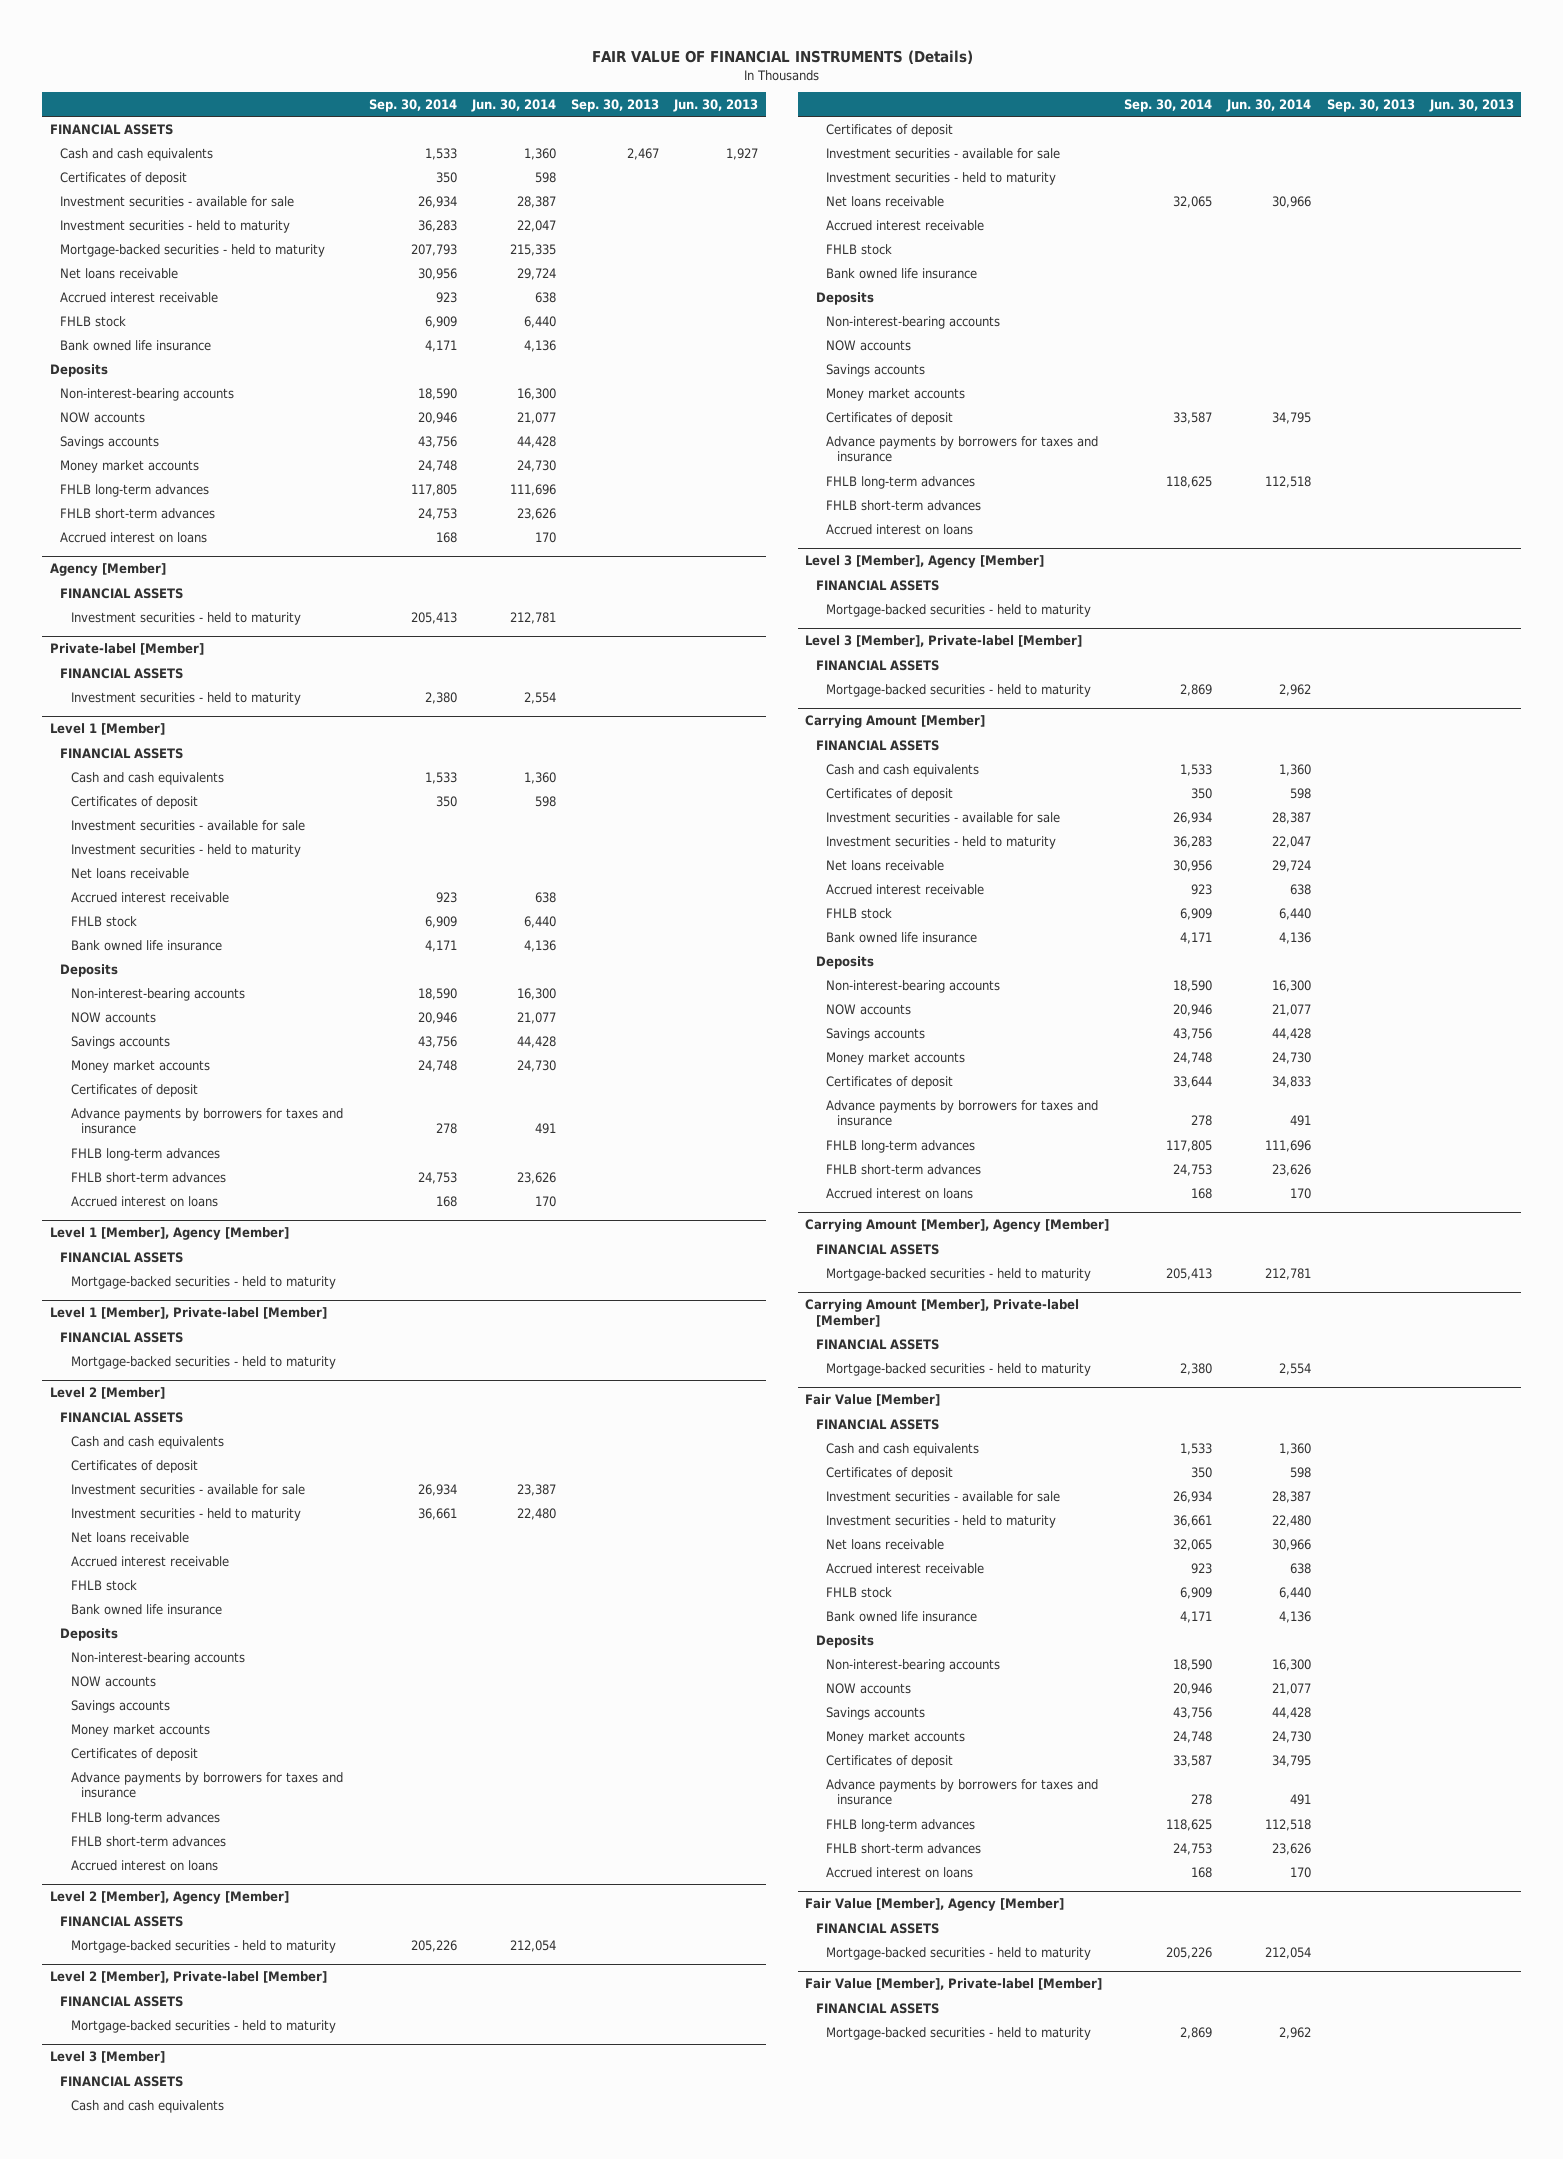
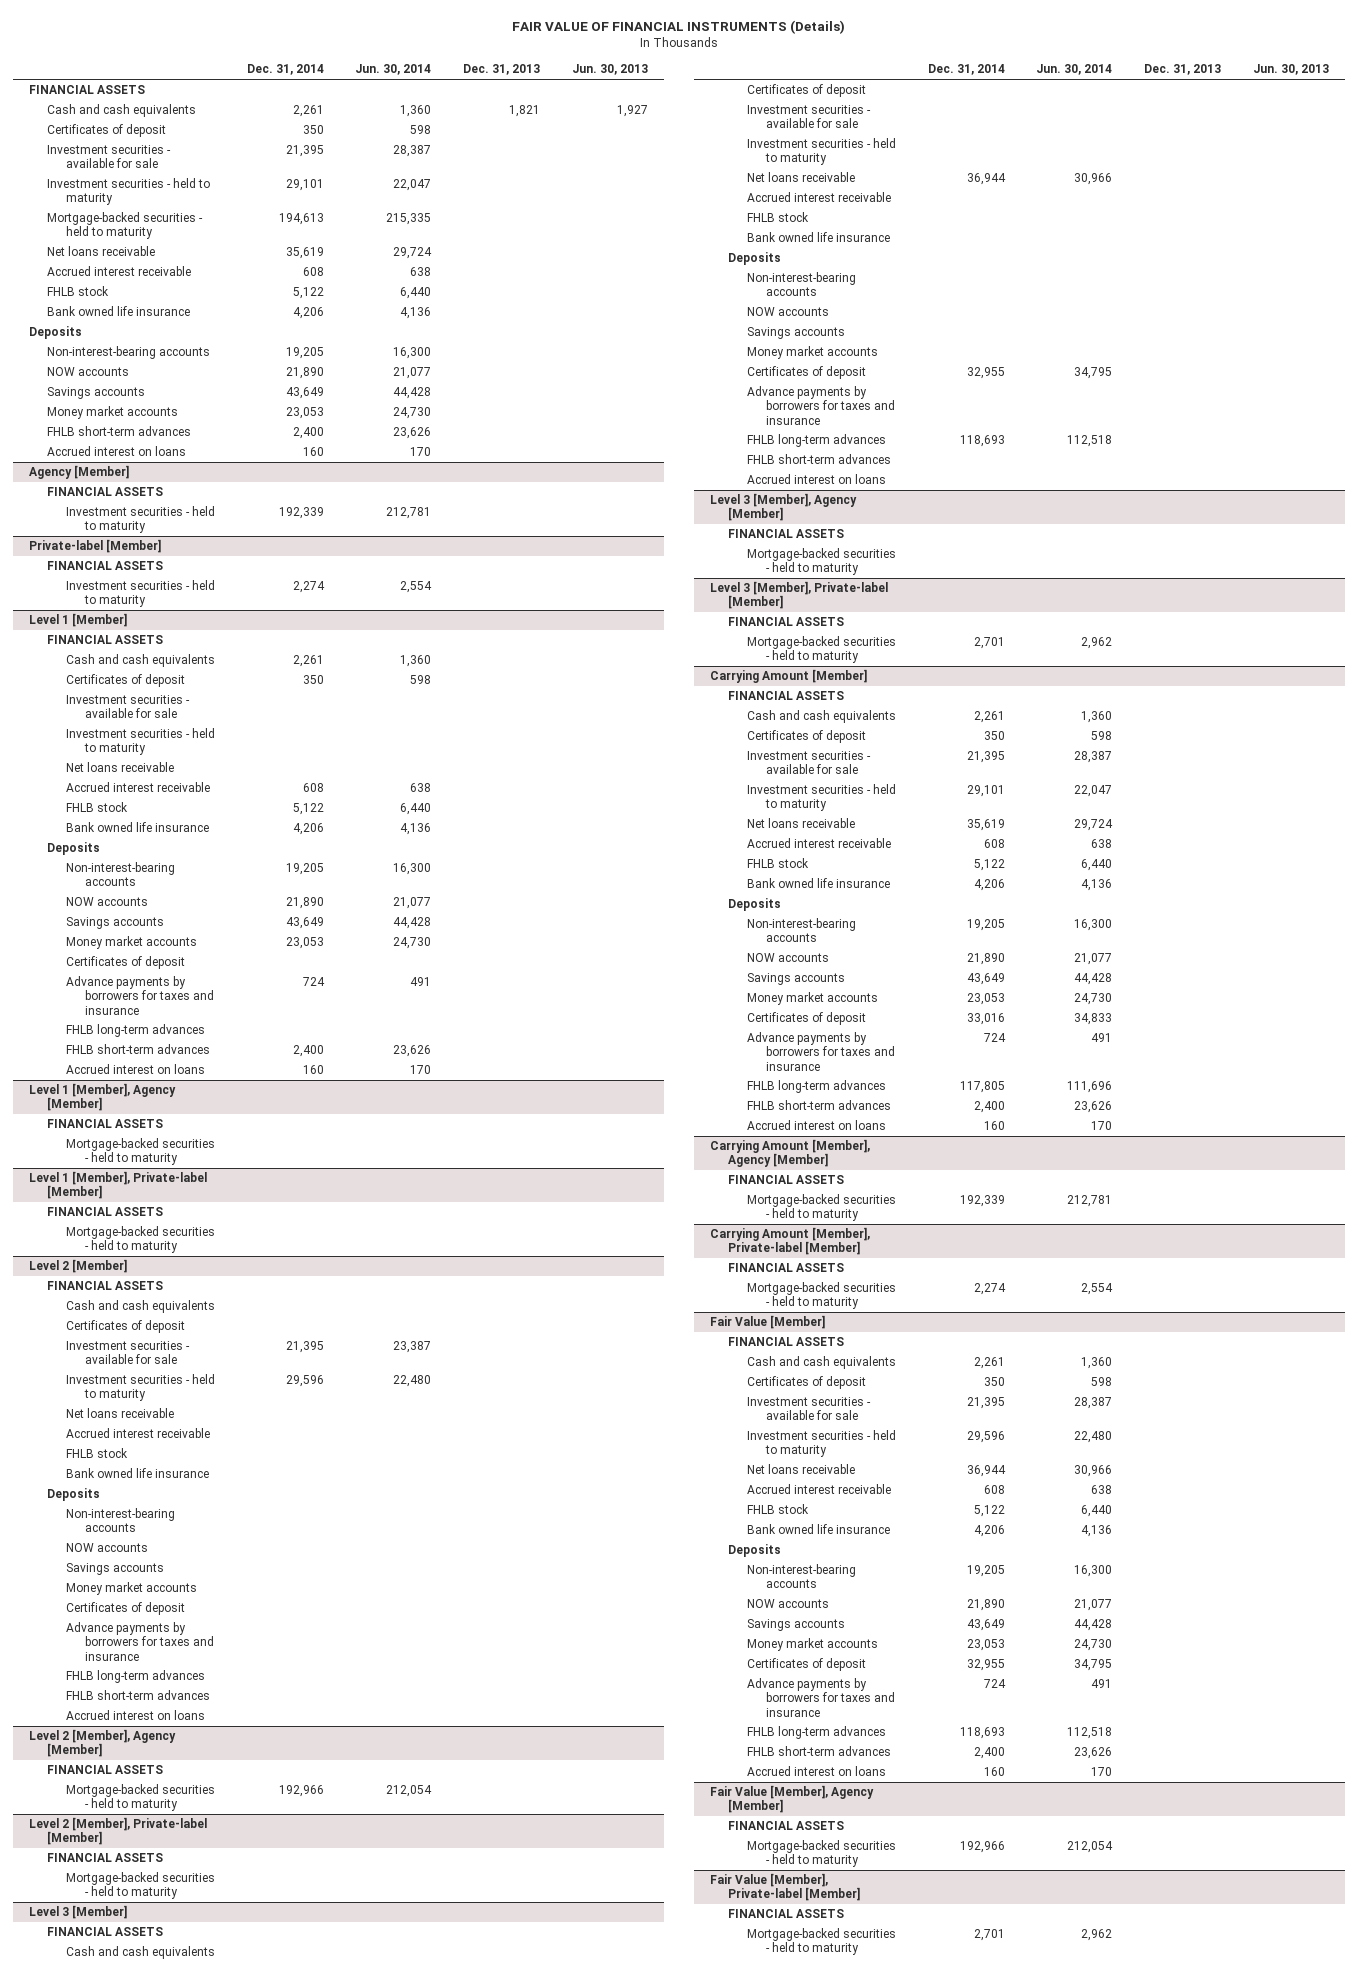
- | Sep. 30, 2014 | Jun. 30, 2014 | Sep. 30, 2013 | Jun. 30, 2013
+ | Dec. 31, 2014 | Jun. 30, 2014 | Dec. 31, 2013 | Jun. 30, 2013
- FHLB long-term advances | 117,805 | 111,696 | |

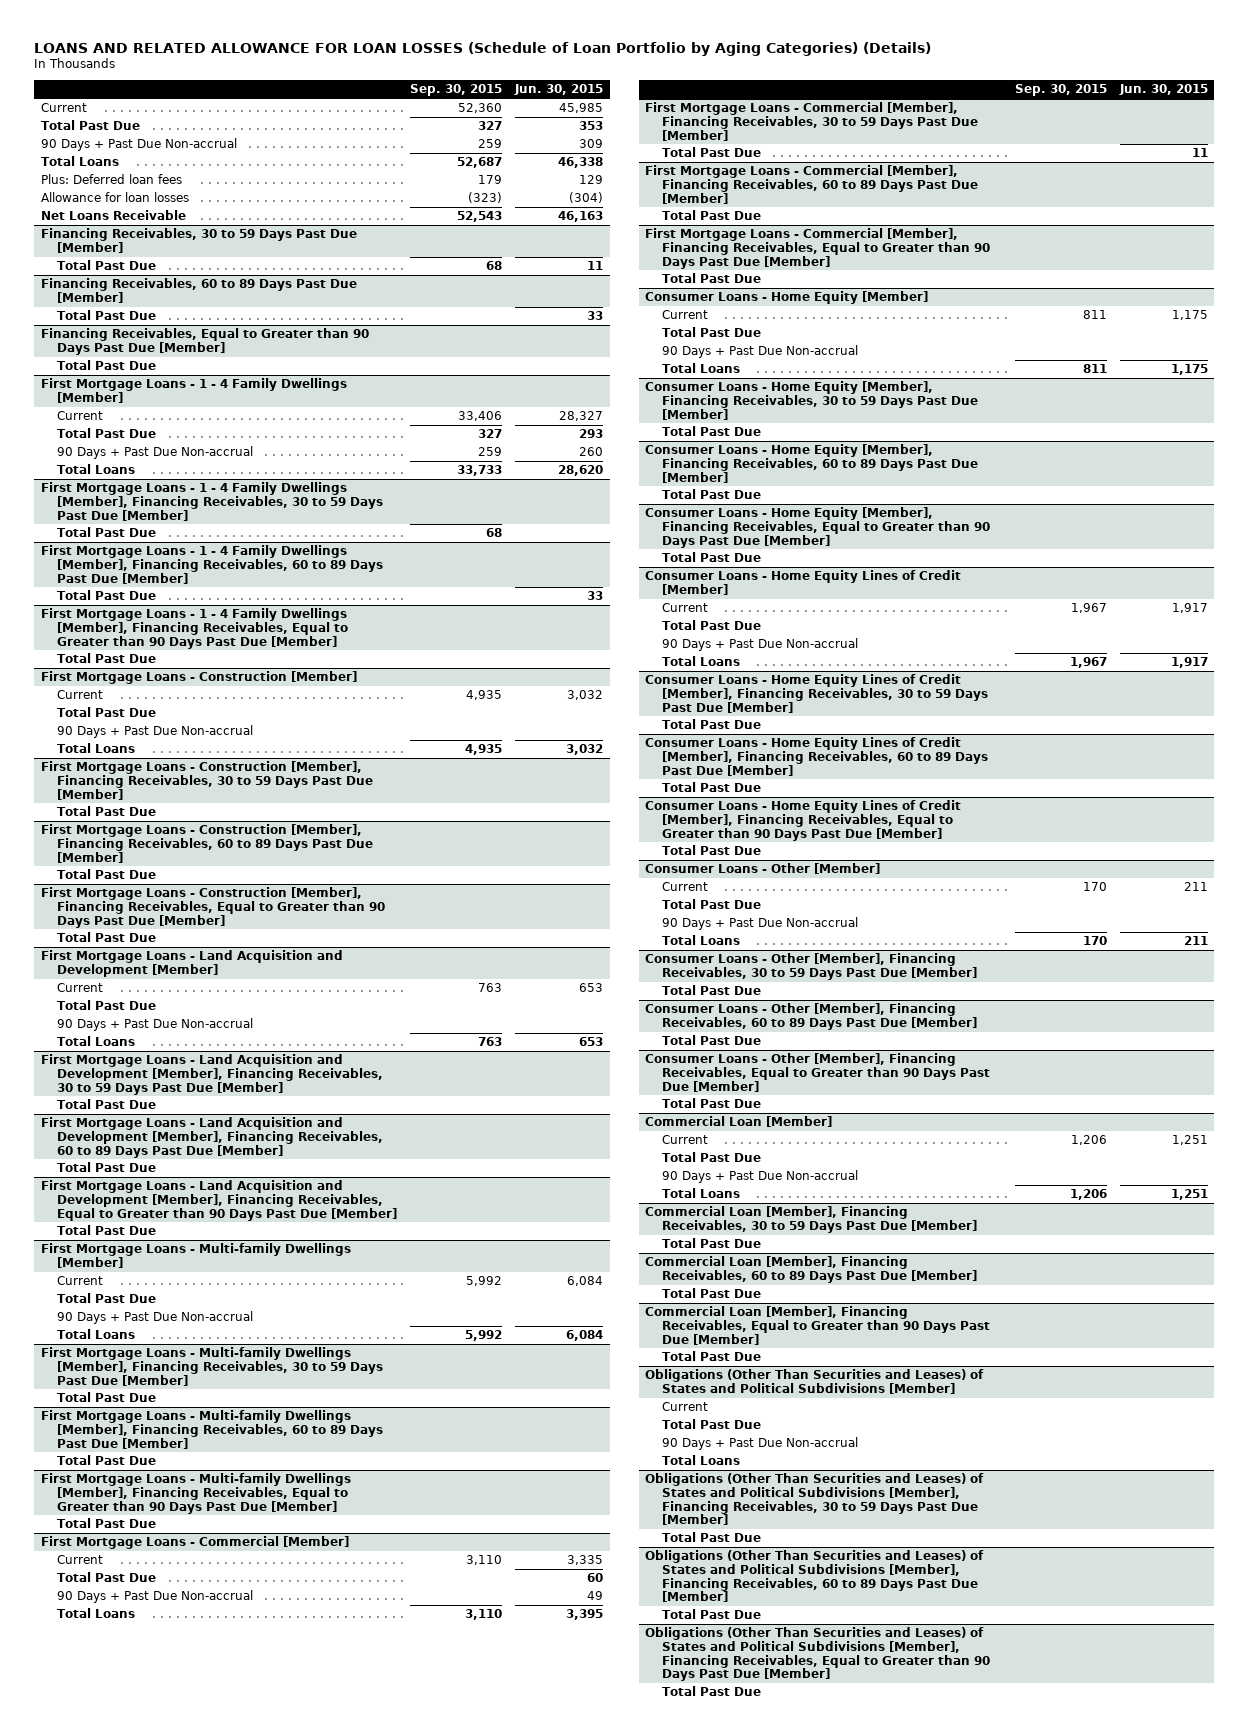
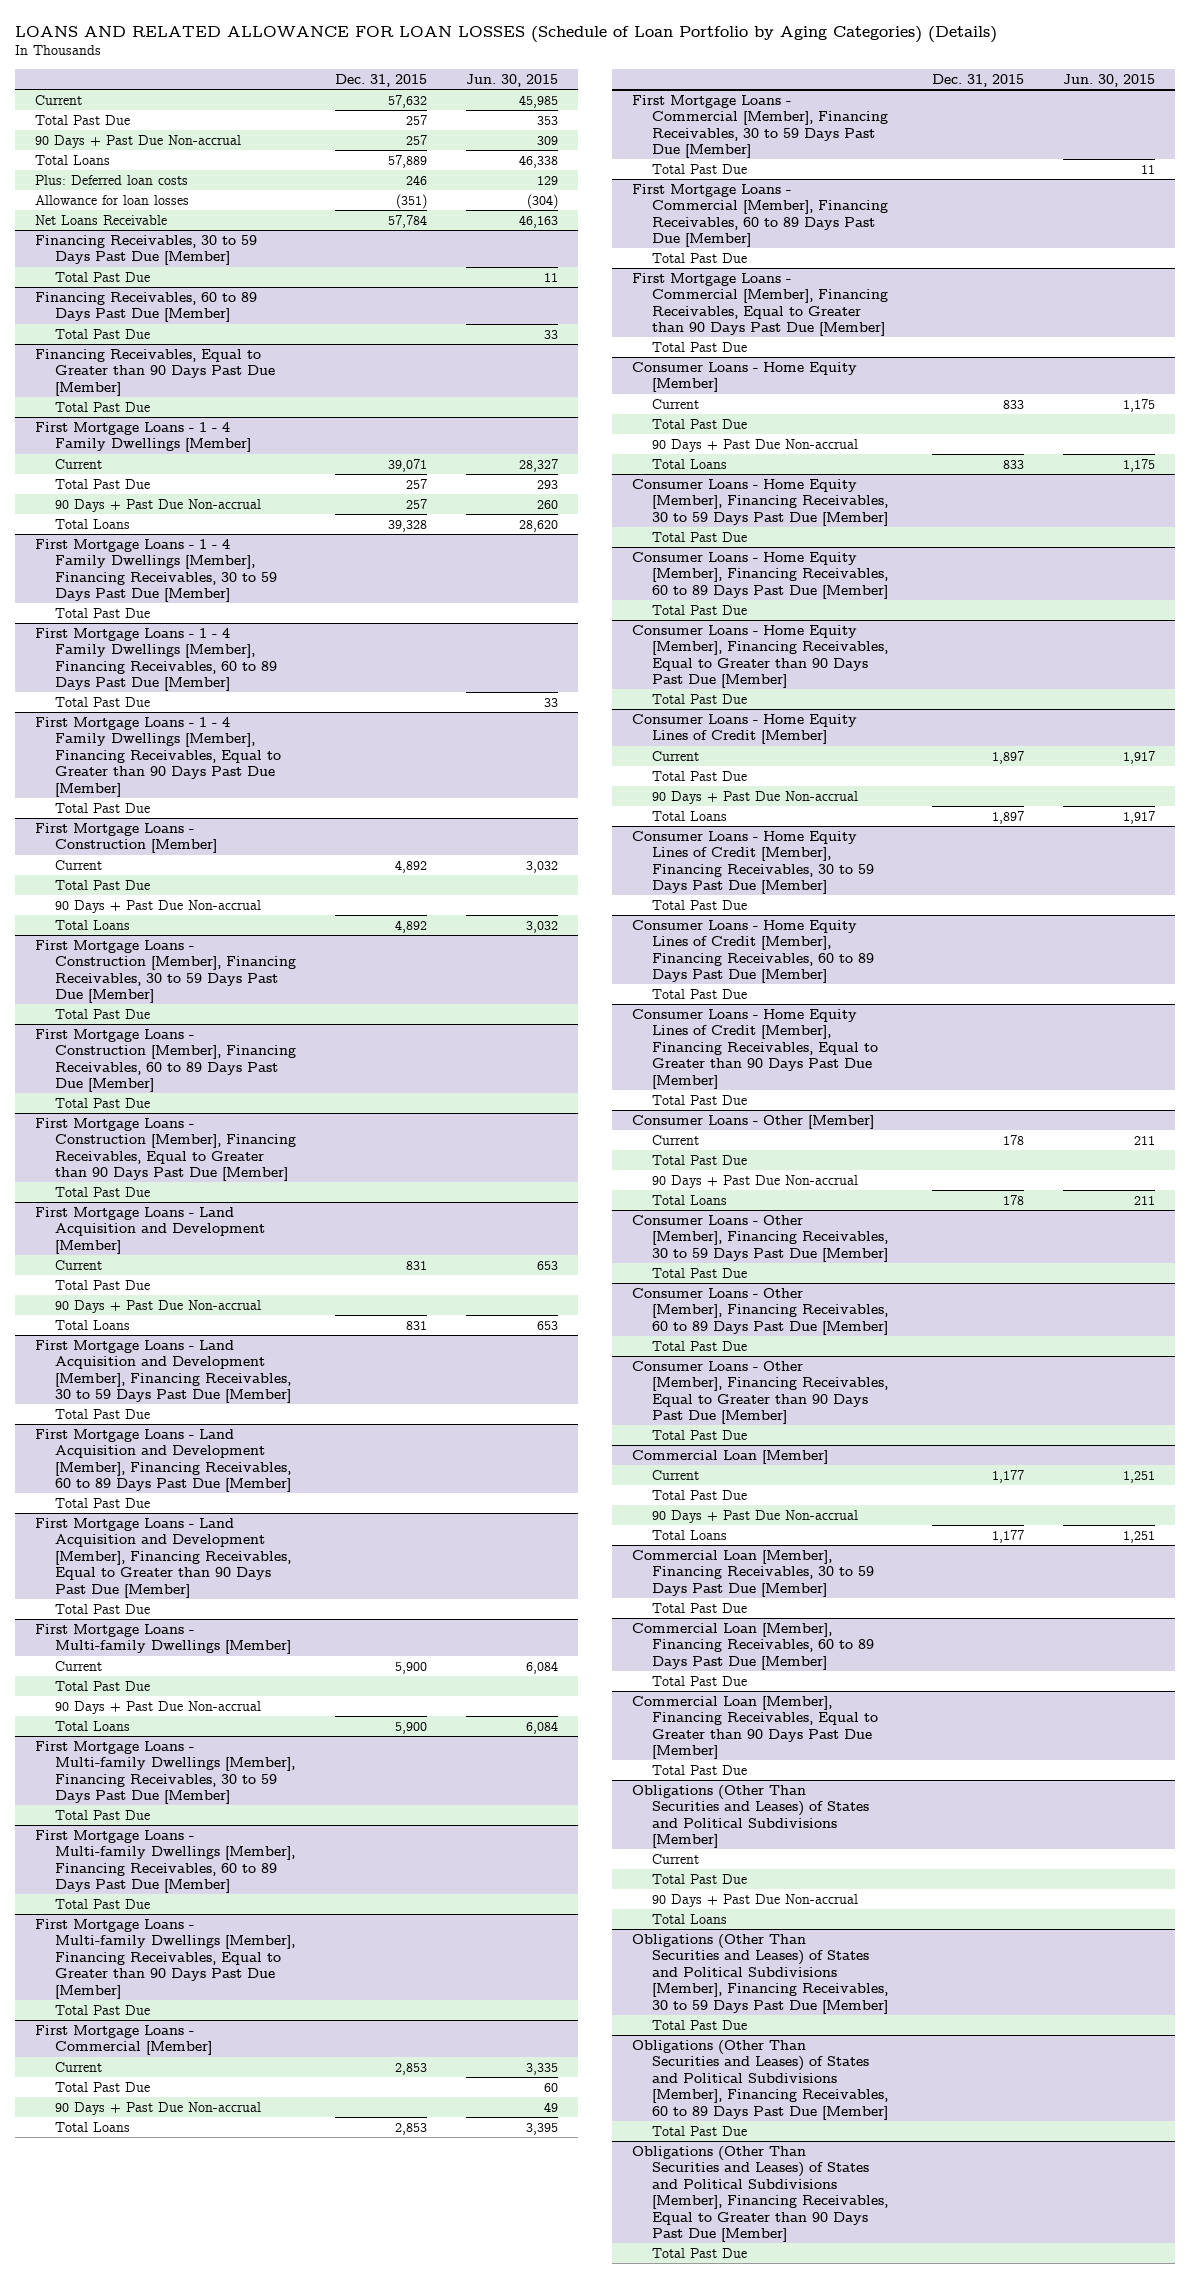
- | Sep. 30, 2015 | Jun. 30, 2015
+ | Dec. 31, 2015 | Jun. 30, 2015
- Plus: Deferred loan fees | 179 | 129
+ Plus: Deferred loan costs | 246 | 129

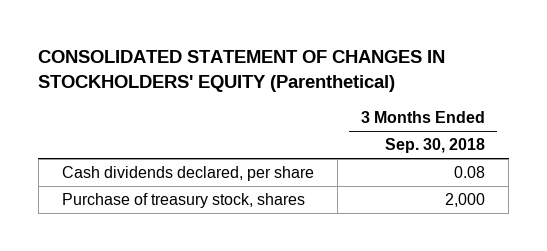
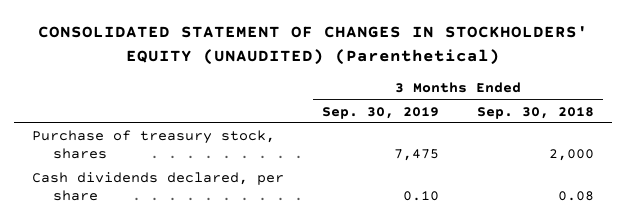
- CONSOLIDATED STATEMENT OF CHANGES IN STOCKHOLDERS' EQUITY (Parenthetical)
+ CONSOLIDATED STATEMENT OF CHANGES IN STOCKHOLDERS' EQUITY (UNAUDITED) (Parenthetical)
- | 3 Months Ended Sep. 30, 2018
+ | 3 Months Ended Sep. 30, 2019 | 3 Months Ended Sep. 30, 2018
moved down: Cash dividends declared, per share | 0.10 | 0.08

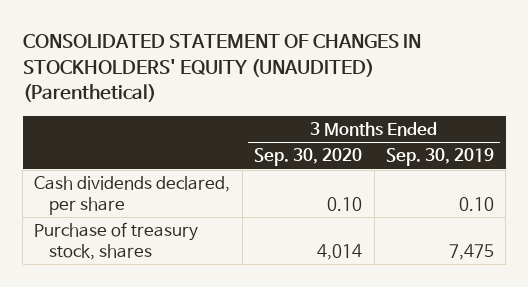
- | 3 Months Ended Sep. 30, 2019 | 3 Months Ended Sep. 30, 2018
+ | 3 Months Ended Sep. 30, 2020 | 3 Months Ended Sep. 30, 2019
moved down: Purchase of treasury stock, shares | 4,014 | 7,475

